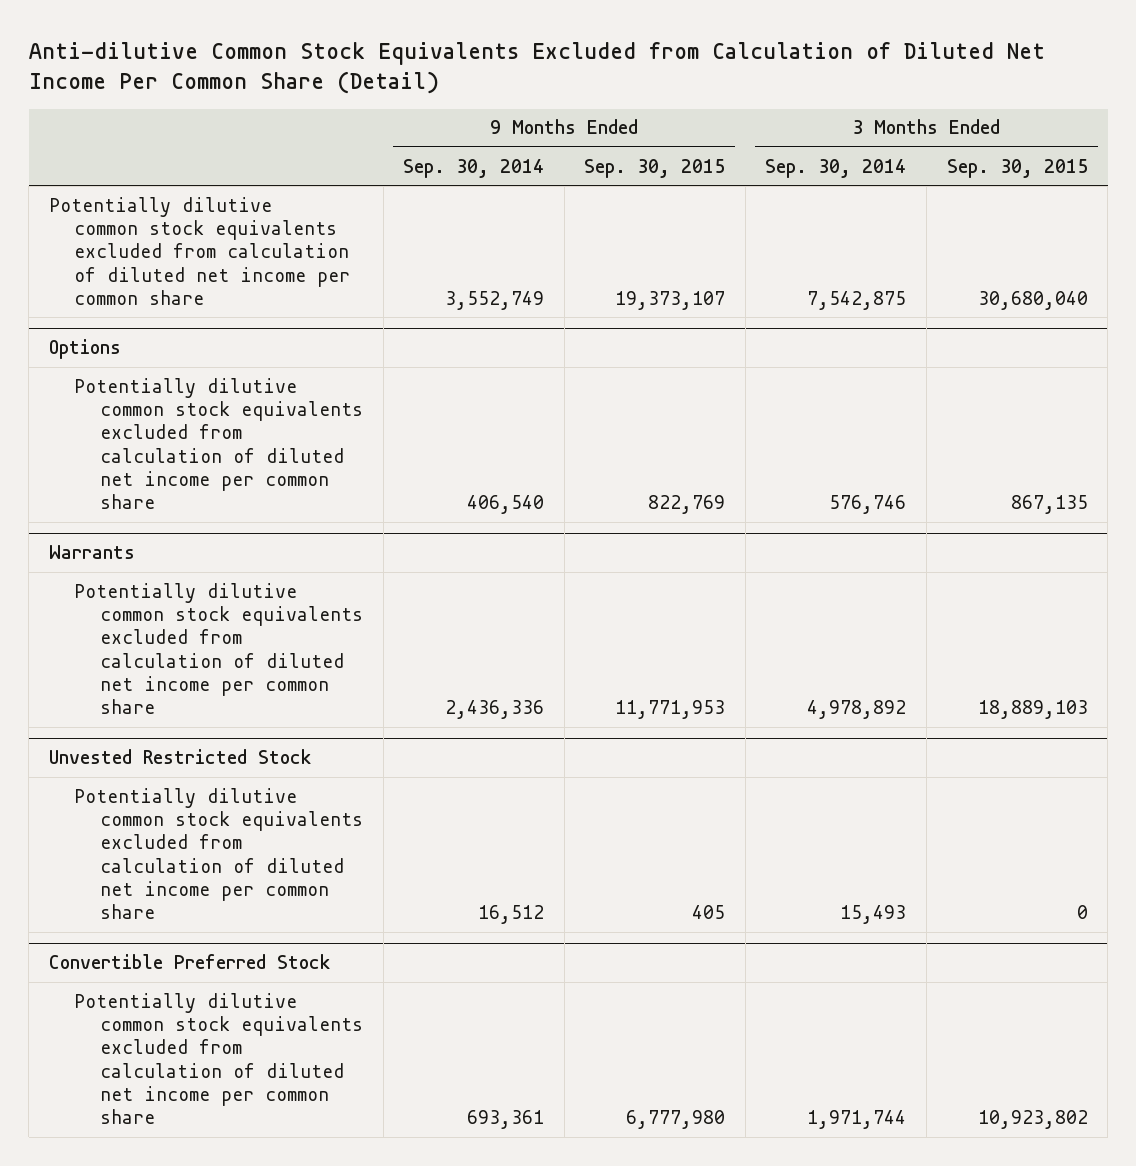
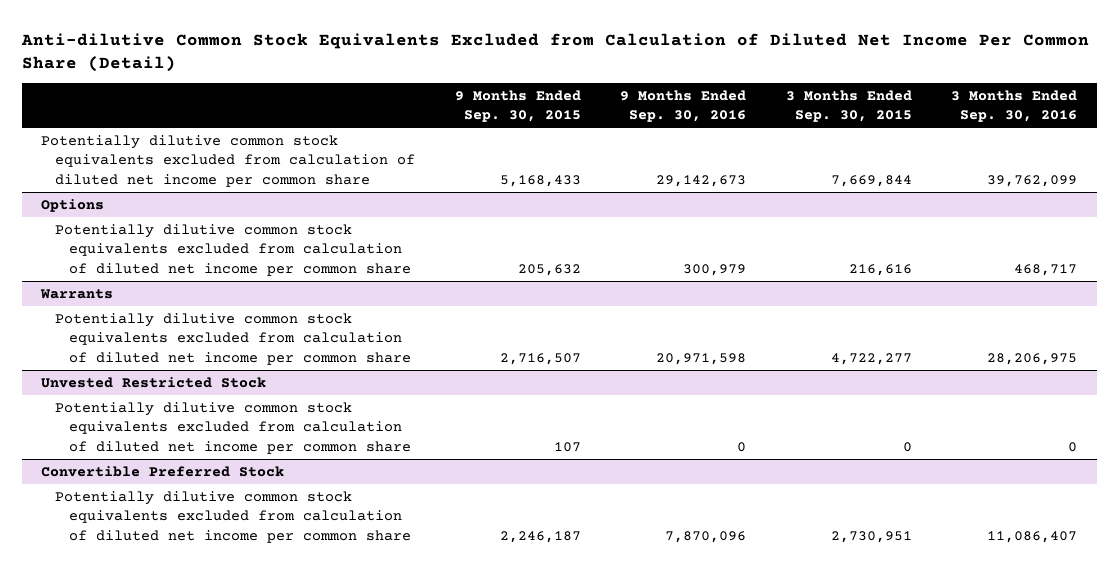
- | 9 Months Ended Sep. 30, 2014 | 9 Months Ended Sep. 30, 2015 | 3 Months Ended Sep. 30, 2014 | 3 Months Ended Sep. 30, 2015
+ | 9 Months Ended Sep. 30, 2015 | 9 Months Ended Sep. 30, 2016 | 3 Months Ended Sep. 30, 2015 | 3 Months Ended Sep. 30, 2016
- Potentially dilutive common stock equivalents excluded from calculation of diluted net income per common share | 3,552,749 | 19,373,107 | 7,542,875 | 30,680,040
+ Potentially dilutive common stock equivalents excluded from calculation of diluted net income per common share | 5,168,433 | 29,142,673 | 7,669,844 | 39,762,099
@ Options
- Potentially dilutive common stock equivalents excluded from calculation of diluted net income per common share | 406,540 | 822,769 | 576,746 | 867,135
+ Potentially dilutive common stock equivalents excluded from calculation of diluted net income per common share | 205,632 | 300,979 | 216,616 | 468,717
@ Warrants
- Potentially dilutive common stock equivalents excluded from calculation of diluted net income per common share | 2,436,336 | 11,771,953 | 4,978,892 | 18,889,103
+ Potentially dilutive common stock equivalents excluded from calculation of diluted net income per common share | 2,716,507 | 20,971,598 | 4,722,277 | 28,206,975
@ Unvested Restricted Stock
- Potentially dilutive common stock equivalents excluded from calculation of diluted net income per common share | 16,512 | 405 | 15,493 | 0
+ Potentially dilutive common stock equivalents excluded from calculation of diluted net income per common share | 107 | 0 | 0 | 0
@ Convertible Preferred Stock
- Potentially dilutive common stock equivalents excluded from calculation of diluted net income per common share | 693,361 | 6,777,980 | 1,971,744 | 10,923,802
+ Potentially dilutive common stock equivalents excluded from calculation of diluted net income per common share | 2,246,187 | 7,870,096 | 2,730,951 | 11,086,407

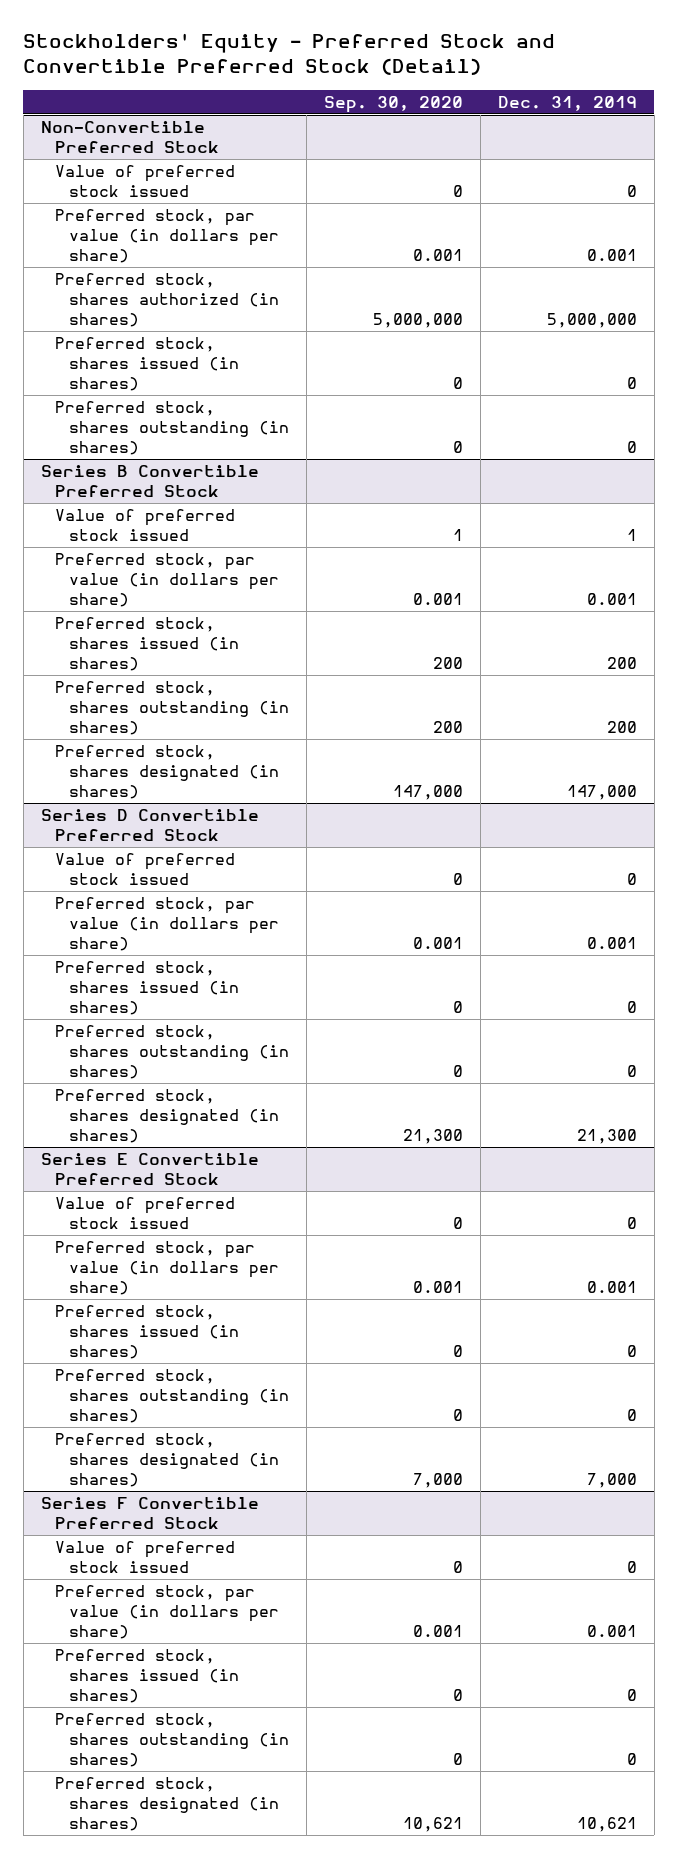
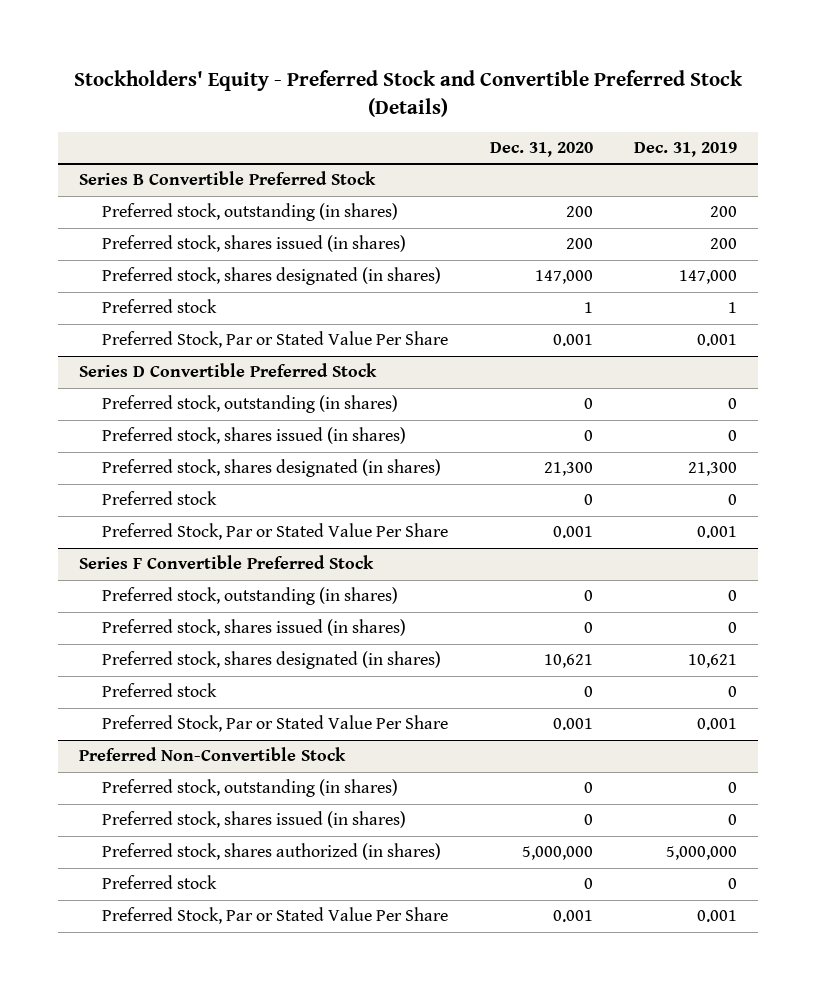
- Stockholders' Equity - Preferred Stock and Convertible Preferred Stock (Detail)
+ Stockholders' Equity - Preferred Stock and Convertible Preferred Stock (Details)
- | Sep. 30, 2020 | Dec. 31, 2019
+ | Dec. 31, 2020 | Dec. 31, 2019
- Non-Convertible Preferred Stock
- Value of preferred stock issued | 0 | 0
- Preferred stock, par value (in dollars per share) | 0.001 | 0.001
- Preferred stock, shares authorized (in shares) | 5,000,000 | 5,000,000
- Preferred stock, shares issued (in shares) | 0 | 0
- Preferred stock, shares outstanding (in shares) | 0 | 0
@ Series B Convertible Preferred Stock
- Value of preferred stock issued | 1 | 1
- Preferred stock, par value (in dollars per share) | 0.001 | 0.001
+ Preferred stock, outstanding (in shares) | 200 | 200
- Preferred stock, shares outstanding (in shares) | 200 | 200
+ Preferred stock | 1 | 1
+ Preferred Stock, Par or Stated Value Per Share | 0.001 | 0.001
@ Series D Convertible Preferred Stock
- Value of preferred stock issued | 0 | 0
- Preferred stock, par value (in dollars per share) | 0.001 | 0.001
+ Preferred stock, outstanding (in shares) | 0 | 0
- Preferred stock, shares outstanding (in shares) | 0 | 0
- Series E Convertible Preferred Stock
- Value of preferred stock issued | 0 | 0
- Preferred stock, par value (in dollars per share) | 0.001 | 0.001
- Preferred stock, shares issued (in shares) | 0 | 0
- Preferred stock, shares outstanding (in shares) | 0 | 0
- Preferred stock, shares designated (in shares) | 7,000 | 7,000
@ Series D Convertible Preferred Stock
+ Preferred stock | 0 | 0
+ Preferred Stock, Par or Stated Value Per Share | 0.001 | 0.001
@ Series F Convertible Preferred Stock
- Value of preferred stock issued | 0 | 0
- Preferred stock, par value (in dollars per share) | 0.001 | 0.001
+ Preferred stock, outstanding (in shares) | 0 | 0
- Preferred stock, shares outstanding (in shares) | 0 | 0
+ Preferred stock | 0 | 0
+ Preferred Stock, Par or Stated Value Per Share | 0.001 | 0.001
+ Preferred Non-Convertible Stock
+ Preferred stock, outstanding (in shares) | 0 | 0
+ Preferred stock, shares issued (in shares) | 0 | 0
+ Preferred stock, shares authorized (in shares) | 5,000,000 | 5,000,000
+ Preferred stock | 0 | 0
+ Preferred Stock, Par or Stated Value Per Share | 0.001 | 0.001

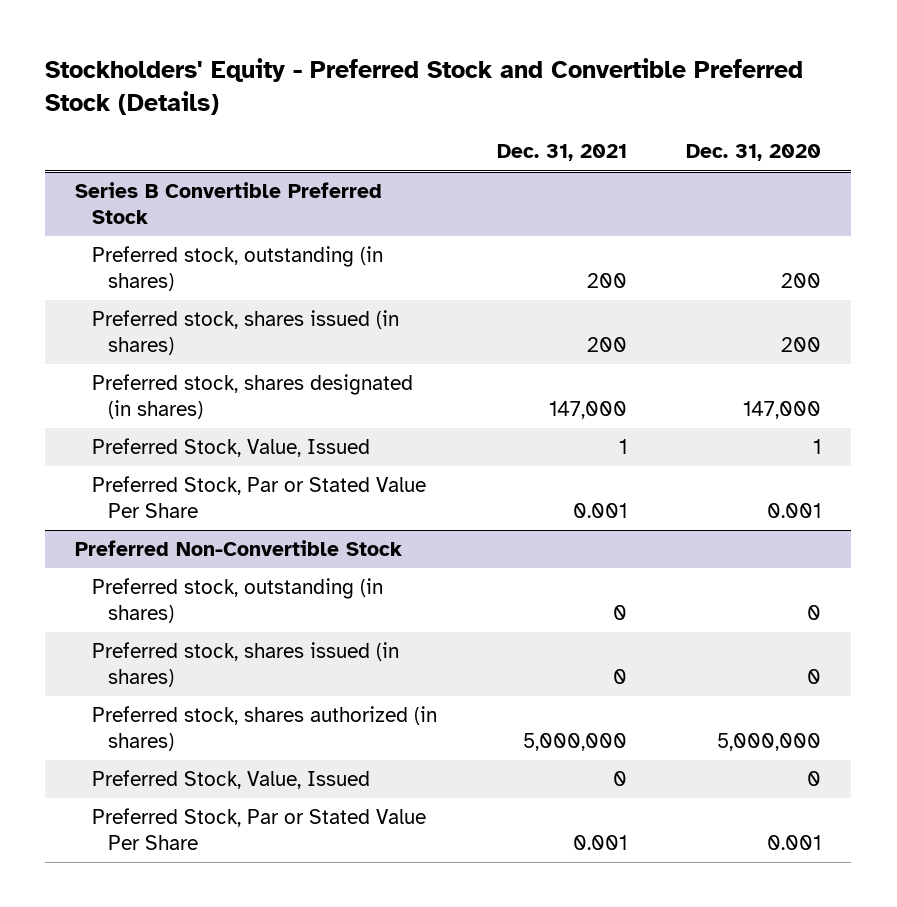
- | Dec. 31, 2020 | Dec. 31, 2019
+ | Dec. 31, 2021 | Dec. 31, 2020
@ Series B Convertible Preferred Stock
- Preferred stock | 1 | 1
- Preferred Stock, Par or Stated Value Per Share | 0.001 | 0.001
- Series D Convertible Preferred Stock
- Preferred stock, outstanding (in shares) | 0 | 0
- Preferred stock, shares issued (in shares) | 0 | 0
- Preferred stock, shares designated (in shares) | 21,300 | 21,300
- Preferred stock | 0 | 0
- Preferred Stock, Par or Stated Value Per Share | 0.001 | 0.001
- Series F Convertible Preferred Stock
- Preferred stock, outstanding (in shares) | 0 | 0
- Preferred stock, shares issued (in shares) | 0 | 0
- Preferred stock, shares designated (in shares) | 10,621 | 10,621
- Preferred stock | 0 | 0
@ Series B Convertible Preferred Stock
+ Preferred Stock, Value, Issued | 1 | 1
@ Preferred Non-Convertible Stock
- Preferred stock | 0 | 0
+ Preferred Stock, Value, Issued | 0 | 0

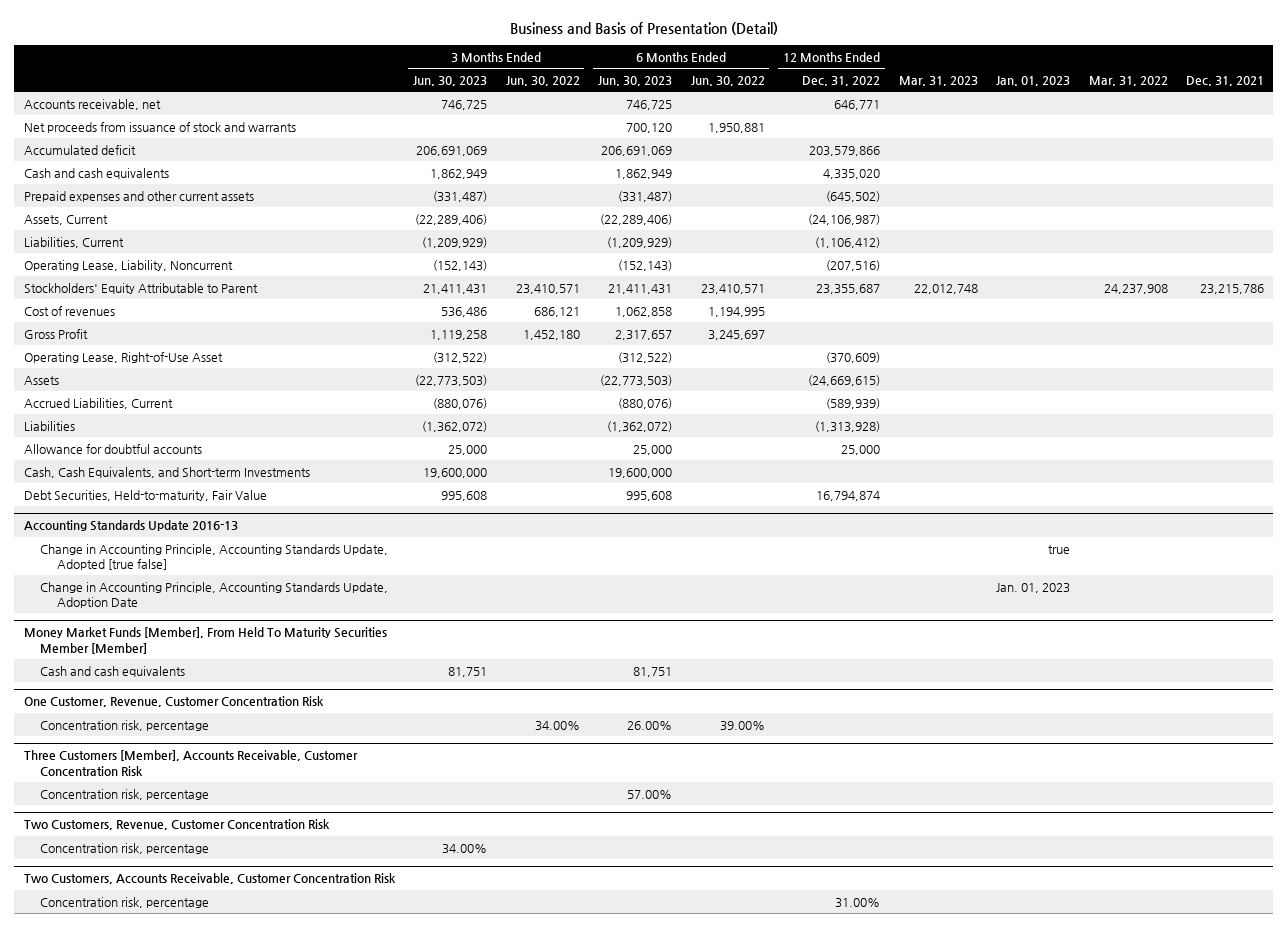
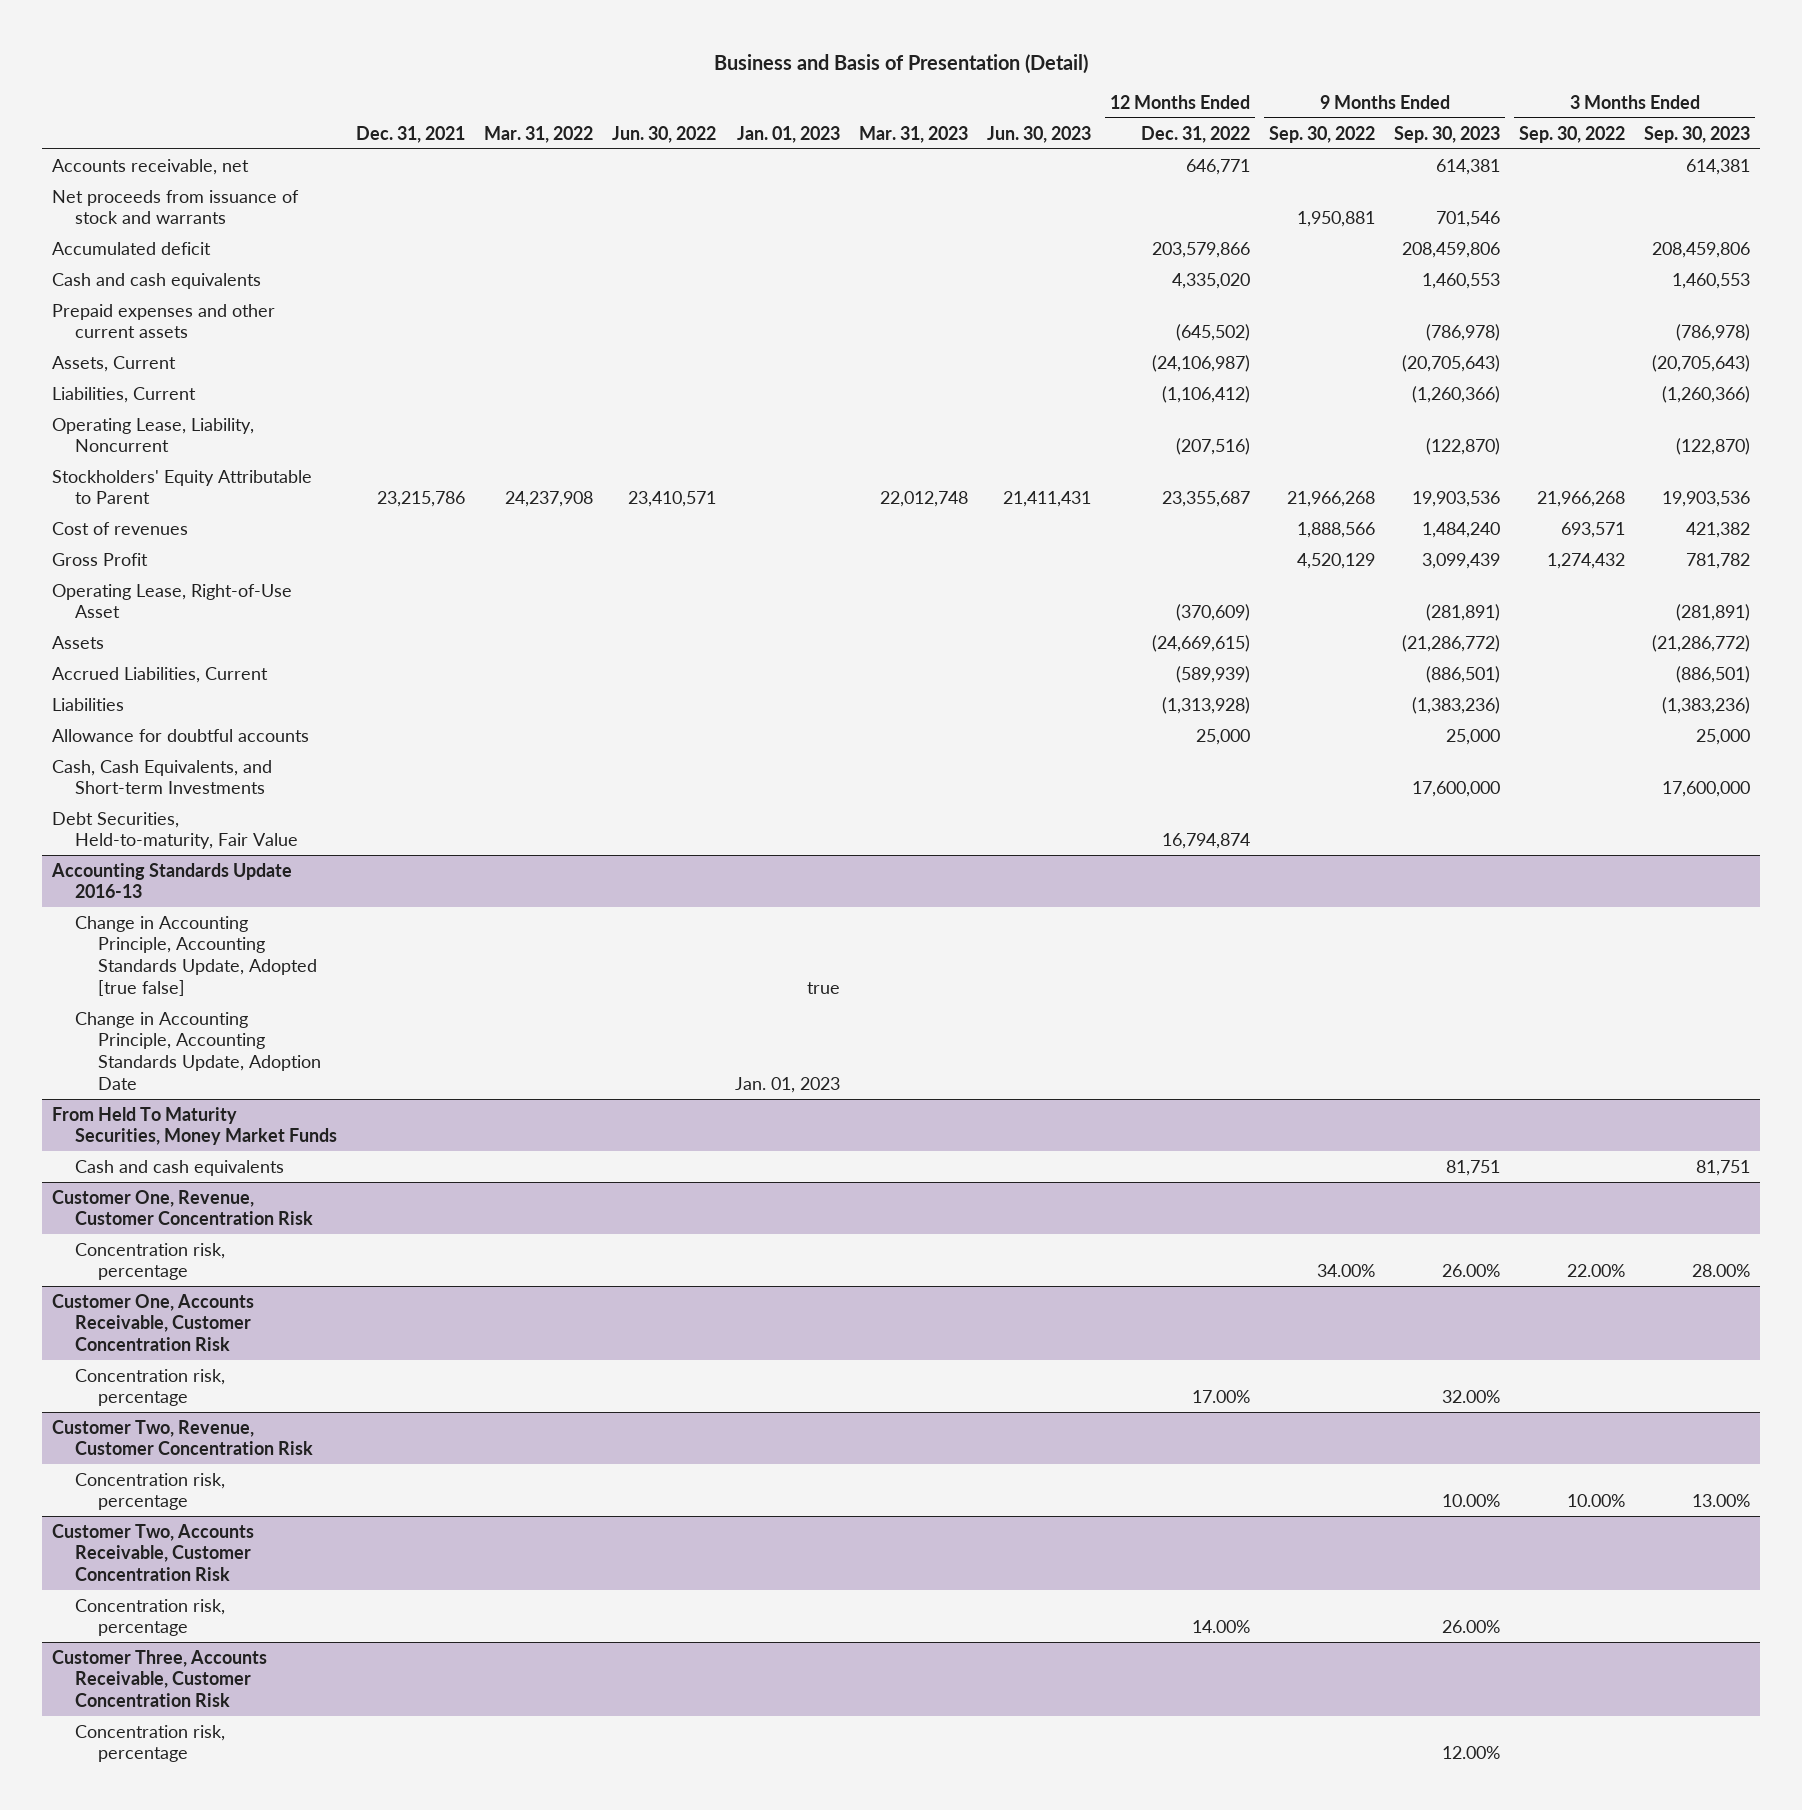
- | 3 Months Ended Jun. 30, 2023 | 3 Months Ended Jun. 30, 2022 | 6 Months Ended Jun. 30, 2023 | 6 Months Ended Jun. 30, 2022 | 12 Months Ended Dec. 31, 2022 | Mar. 31, 2023 | Jan. 01, 2023 | Mar. 31, 2022 | Dec. 31, 2021
+ | Dec. 31, 2021 | Mar. 31, 2022 | Jun. 30, 2022 | Jan. 01, 2023 | Mar. 31, 2023 | Jun. 30, 2023 | 12 Months Ended Dec. 31, 2022 | 9 Months Ended Sep. 30, 2022 | 9 Months Ended Sep. 30, 2023 | 3 Months Ended Sep. 30, 2022 | 3 Months Ended Sep. 30, 2023
- Money Market Funds [Member], From Held To Maturity Securities Member [Member]
+ From Held To Maturity Securities, Money Market Funds
- One Customer, Revenue, Customer Concentration Risk
+ Customer One, Revenue, Customer Concentration Risk
- Three Customers [Member], Accounts Receivable, Customer Concentration Risk
+ Customer One, Accounts Receivable, Customer Concentration Risk
+ Concentration risk, percentage | | | | | | | 17.00% | | 32.00% | |
+ Customer Two, Revenue, Customer Concentration Risk
- Two Customers, Revenue, Customer Concentration Risk
+ Customer Two, Accounts Receivable, Customer Concentration Risk
+ Concentration risk, percentage | | | | | | | 14.00% | | 26.00% | |
+ Customer Three, Accounts Receivable, Customer Concentration Risk
- Two Customers, Accounts Receivable, Customer Concentration Risk
- Concentration risk, percentage | | | | | 31.00% | | | |

